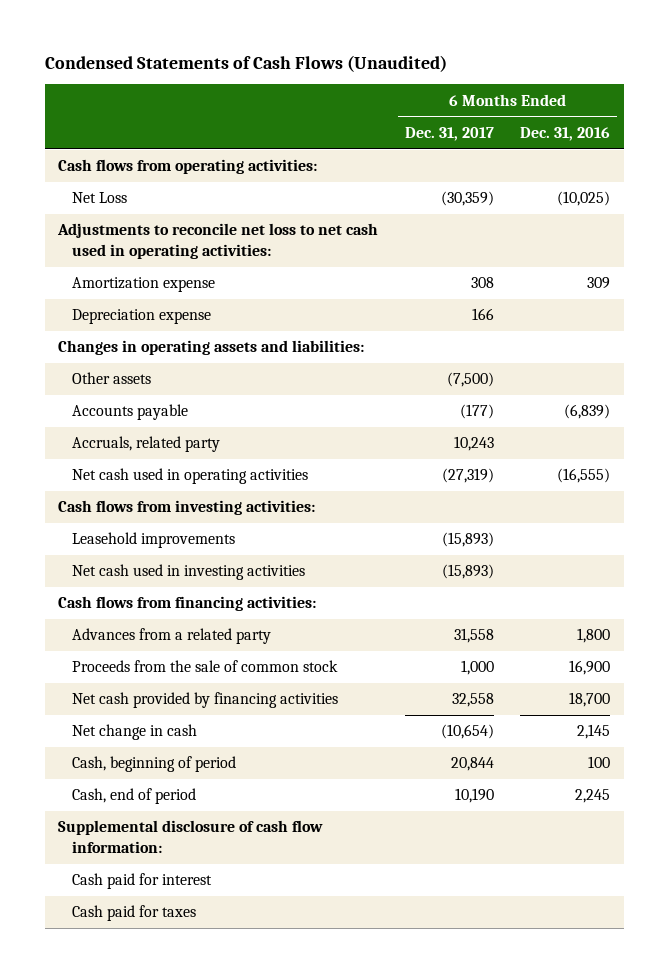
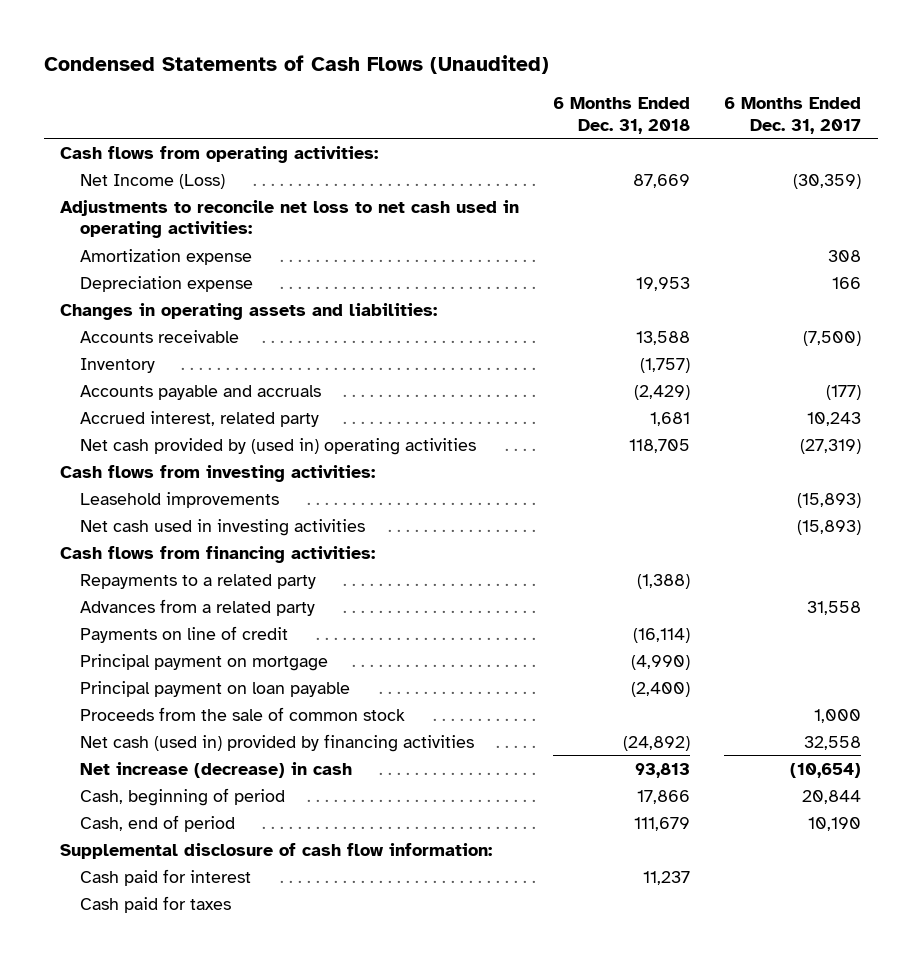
- | 6 Months Ended Dec. 31, 2017 | 6 Months Ended Dec. 31, 2016
+ | 6 Months Ended Dec. 31, 2018 | 6 Months Ended Dec. 31, 2017
- Net Loss | (30,359) | (10,025)
+ Net Income (Loss) | 87,669 | (30,359)
- Other assets | (7,500) |
- Accounts payable | (177) | (6,839)
- Accruals, related party | 10,243 |
- Net cash used in operating activities | (27,319) | (16,555)
+ Accounts receivable | 13,588 | (7,500)
+ Inventory | (1,757) |
+ Accounts payable and accruals | (2,429) | (177)
+ Accrued interest, related party | 1,681 | 10,243
+ Net cash provided by (used in) operating activities | 118,705 | (27,319)
+ Repayments to a related party | (1,388) |
+ Payments on line of credit | (16,114) |
+ Principal payment on mortgage | (4,990) |
+ Principal payment on loan payable | (2,400) |
- Net cash provided by financing activities | 32,558 | 18,700
- Net change in cash | (10,654) | 2,145
+ Net cash (used in) provided by financing activities | (24,892) | 32,558
+ Net increase (decrease) in cash | 93,813 | (10,654)

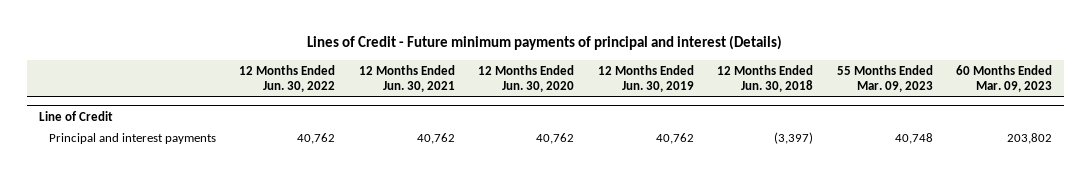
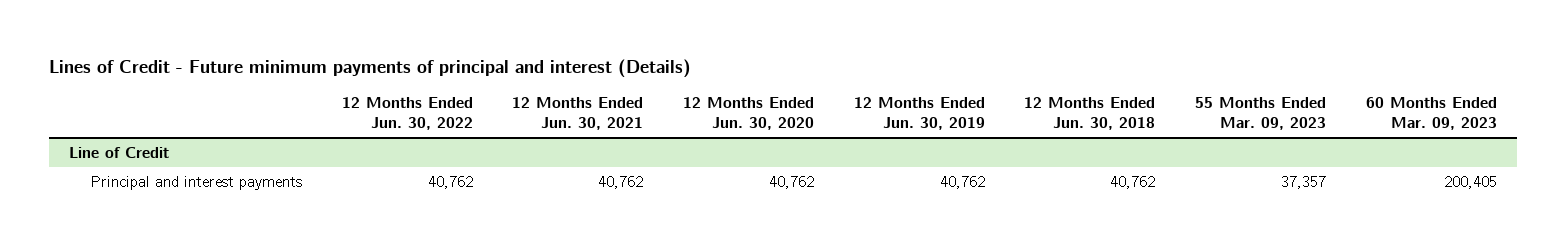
@ Line of Credit
- Principal and interest payments | 40,762 | 40,762 | 40,762 | 40,762 | (3,397) | 40,748 | 203,802
+ Principal and interest payments | 40,762 | 40,762 | 40,762 | 40,762 | 40,762 | 37,357 | 200,405

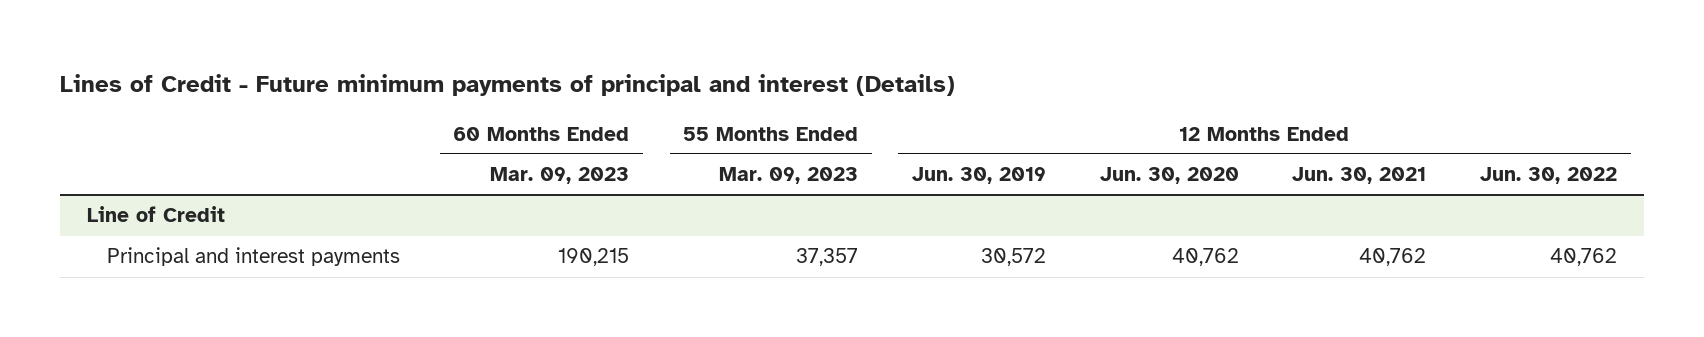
- | 12 Months Ended Jun. 30, 2022 | 12 Months Ended Jun. 30, 2021 | 12 Months Ended Jun. 30, 2020 | 12 Months Ended Jun. 30, 2019 | 12 Months Ended Jun. 30, 2018 | 55 Months Ended Mar. 09, 2023 | 60 Months Ended Mar. 09, 2023
+ | 60 Months Ended Mar. 09, 2023 | 55 Months Ended Mar. 09, 2023 | 12 Months Ended Jun. 30, 2019 | 12 Months Ended Jun. 30, 2020 | 12 Months Ended Jun. 30, 2021 | 12 Months Ended Jun. 30, 2022
@ Line of Credit
- Principal and interest payments | 40,762 | 40,762 | 40,762 | 40,762 | 40,762 | 37,357 | 200,405
+ Principal and interest payments | 190,215 | 37,357 | 30,572 | 40,762 | 40,762 | 40,762

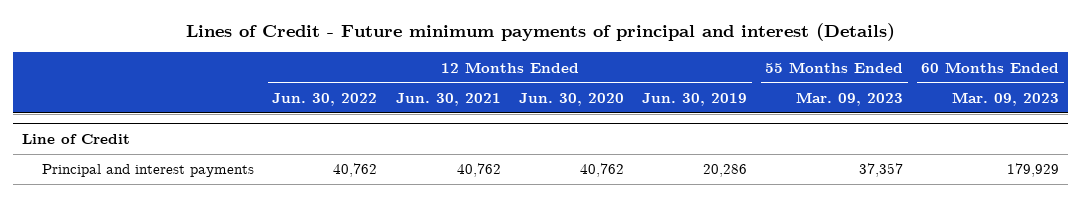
- | 60 Months Ended Mar. 09, 2023 | 55 Months Ended Mar. 09, 2023 | 12 Months Ended Jun. 30, 2019 | 12 Months Ended Jun. 30, 2020 | 12 Months Ended Jun. 30, 2021 | 12 Months Ended Jun. 30, 2022
+ | 12 Months Ended Jun. 30, 2022 | 12 Months Ended Jun. 30, 2021 | 12 Months Ended Jun. 30, 2020 | 12 Months Ended Jun. 30, 2019 | 55 Months Ended Mar. 09, 2023 | 60 Months Ended Mar. 09, 2023
@ Line of Credit
- Principal and interest payments | 190,215 | 37,357 | 30,572 | 40,762 | 40,762 | 40,762
+ Principal and interest payments | 40,762 | 40,762 | 40,762 | 20,286 | 37,357 | 179,929

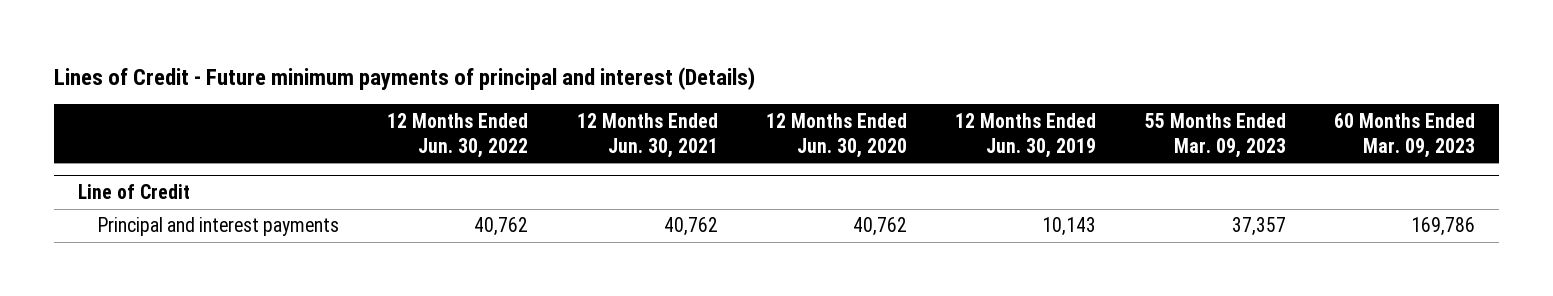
@ Line of Credit
- Principal and interest payments | 40,762 | 40,762 | 40,762 | 20,286 | 37,357 | 179,929
+ Principal and interest payments | 40,762 | 40,762 | 40,762 | 10,143 | 37,357 | 169,786

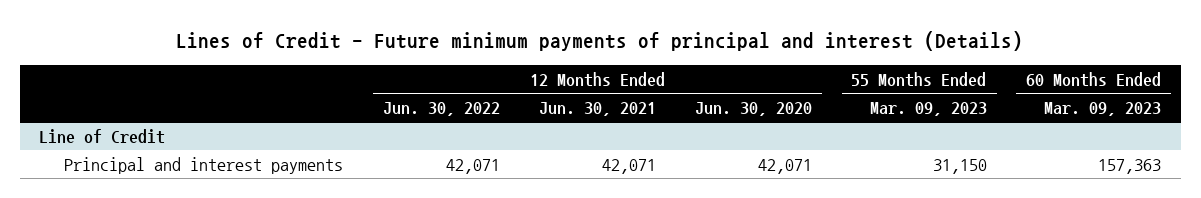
- | 12 Months Ended Jun. 30, 2022 | 12 Months Ended Jun. 30, 2021 | 12 Months Ended Jun. 30, 2020 | 12 Months Ended Jun. 30, 2019 | 55 Months Ended Mar. 09, 2023 | 60 Months Ended Mar. 09, 2023
+ | 12 Months Ended Jun. 30, 2022 | 12 Months Ended Jun. 30, 2021 | 12 Months Ended Jun. 30, 2020 | 55 Months Ended Mar. 09, 2023 | 60 Months Ended Mar. 09, 2023
@ Line of Credit
- Principal and interest payments | 40,762 | 40,762 | 40,762 | 10,143 | 37,357 | 169,786
+ Principal and interest payments | 42,071 | 42,071 | 42,071 | 31,150 | 157,363

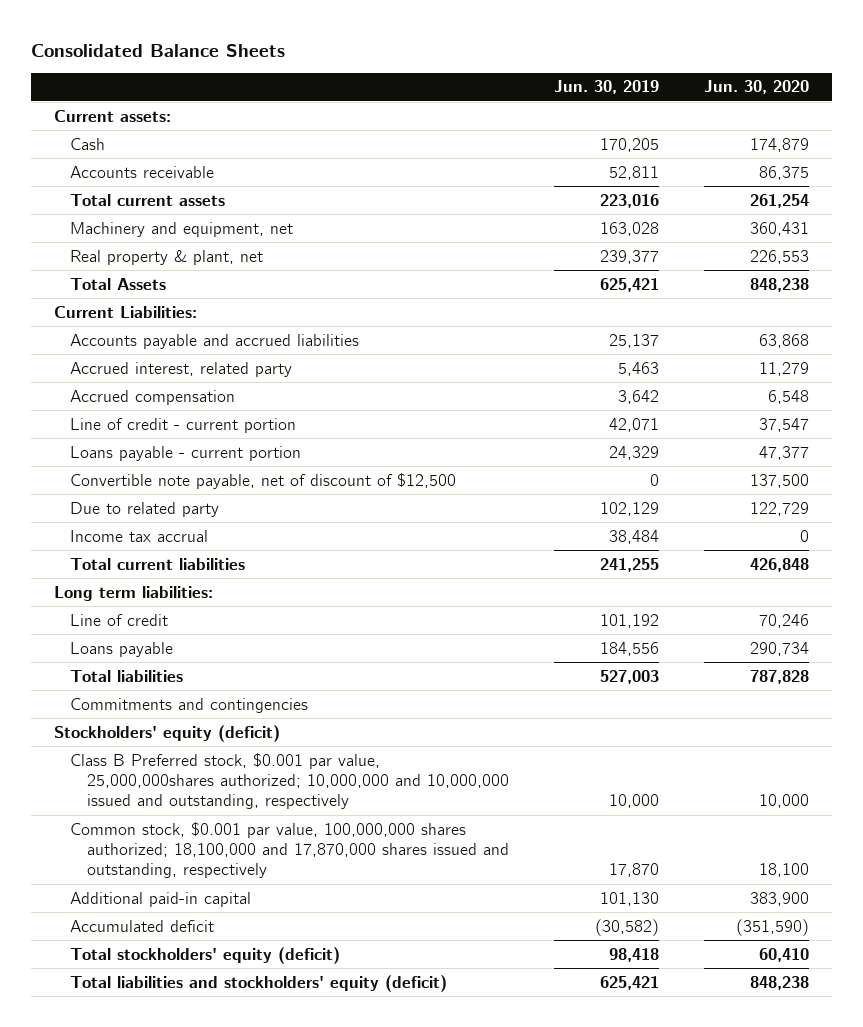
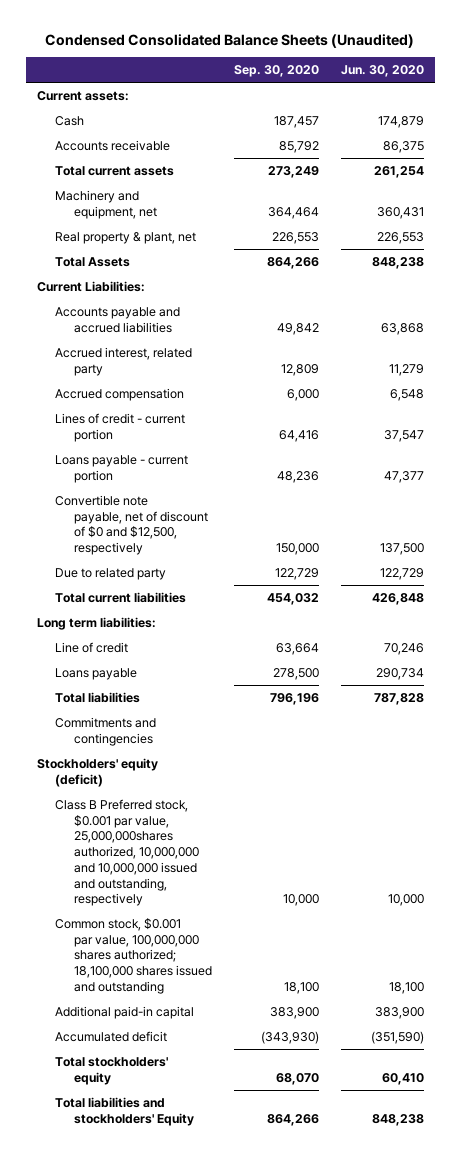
- Consolidated Balance Sheets
+ Condensed Consolidated Balance Sheets (Unaudited)
- | Jun. 30, 2019 | Jun. 30, 2020
+ | Sep. 30, 2020 | Jun. 30, 2020
- Line of credit - current portion | 42,071 | 37,547
+ Lines of credit - current portion | 64,416 | 37,547
- Convertible note payable, net of discount of $12,500 | 0 | 137,500
+ Convertible note payable, net of discount of $0 and $12,500, respectively | 150,000 | 137,500
- Income tax accrual | 38,484 | 0
- Class B Preferred stock, $0.001 par value, 25,000,000shares authorized; 10,000,000 and 10,000,000 issued and outstanding, respectively | 10,000 | 10,000
- Common stock, $0.001 par value, 100,000,000 shares authorized; 18,100,000 and 17,870,000 shares issued and outstanding, respectively | 17,870 | 18,100
+ Class B Preferred stock, $0.001 par value, 25,000,000shares authorized, 10,000,000 and 10,000,000 issued and outstanding, respectively | 10,000 | 10,000
+ Common stock, $0.001 par value, 100,000,000 shares authorized; 18,100,000 shares issued and outstanding | 18,100 | 18,100
- Total stockholders' equity (deficit) | 98,418 | 60,410
- Total liabilities and stockholders' equity (deficit) | 625,421 | 848,238
+ Total stockholders' equity | 68,070 | 60,410
+ Total liabilities and stockholders' Equity | 864,266 | 848,238

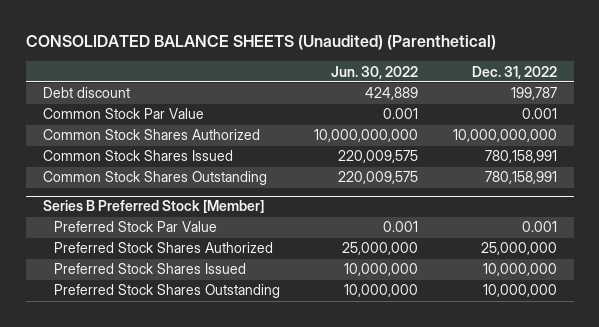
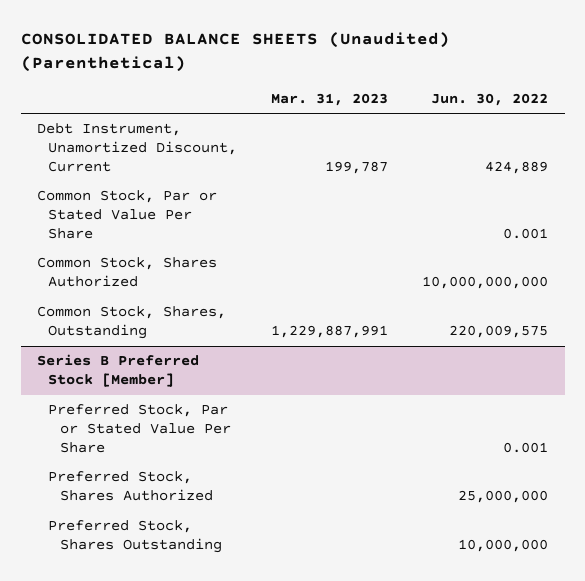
- | Jun. 30, 2022 | Dec. 31, 2022
+ | Mar. 31, 2023 | Jun. 30, 2022
- Debt discount | 424,889 | 199,787
- Common Stock Par Value | 0.001 | 0.001
- Common Stock Shares Authorized | 10,000,000,000 | 10,000,000,000
- Common Stock Shares Issued | 220,009,575 | 780,158,991
- Common Stock Shares Outstanding | 220,009,575 | 780,158,991
+ Debt Instrument, Unamortized Discount, Current | 199,787 | 424,889
+ Common Stock, Par or Stated Value Per Share | | 0.001
+ Common Stock, Shares Authorized | | 10,000,000,000
+ Common Stock, Shares, Outstanding | 1,229,887,991 | 220,009,575
@ Series B Preferred Stock [Member]
- Preferred Stock Par Value | 0.001 | 0.001
- Preferred Stock Shares Authorized | 25,000,000 | 25,000,000
- Preferred Stock Shares Issued | 10,000,000 | 10,000,000
- Preferred Stock Shares Outstanding | 10,000,000 | 10,000,000
+ Preferred Stock, Par or Stated Value Per Share | | 0.001
+ Preferred Stock, Shares Authorized | | 25,000,000
+ Preferred Stock, Shares Outstanding | | 10,000,000

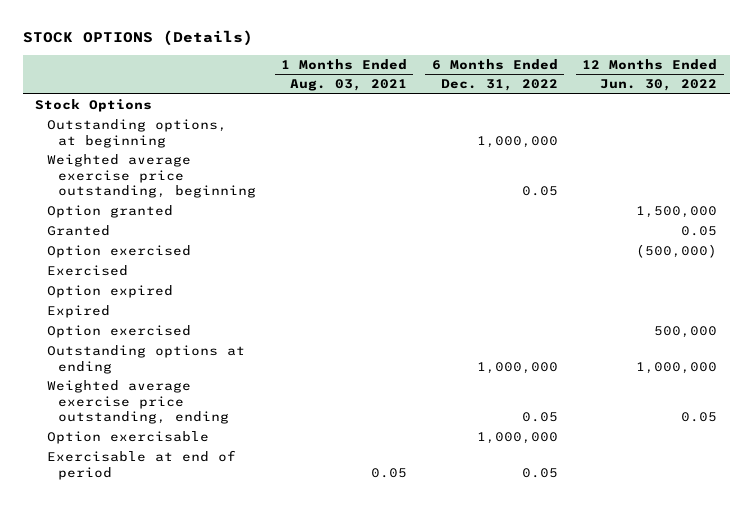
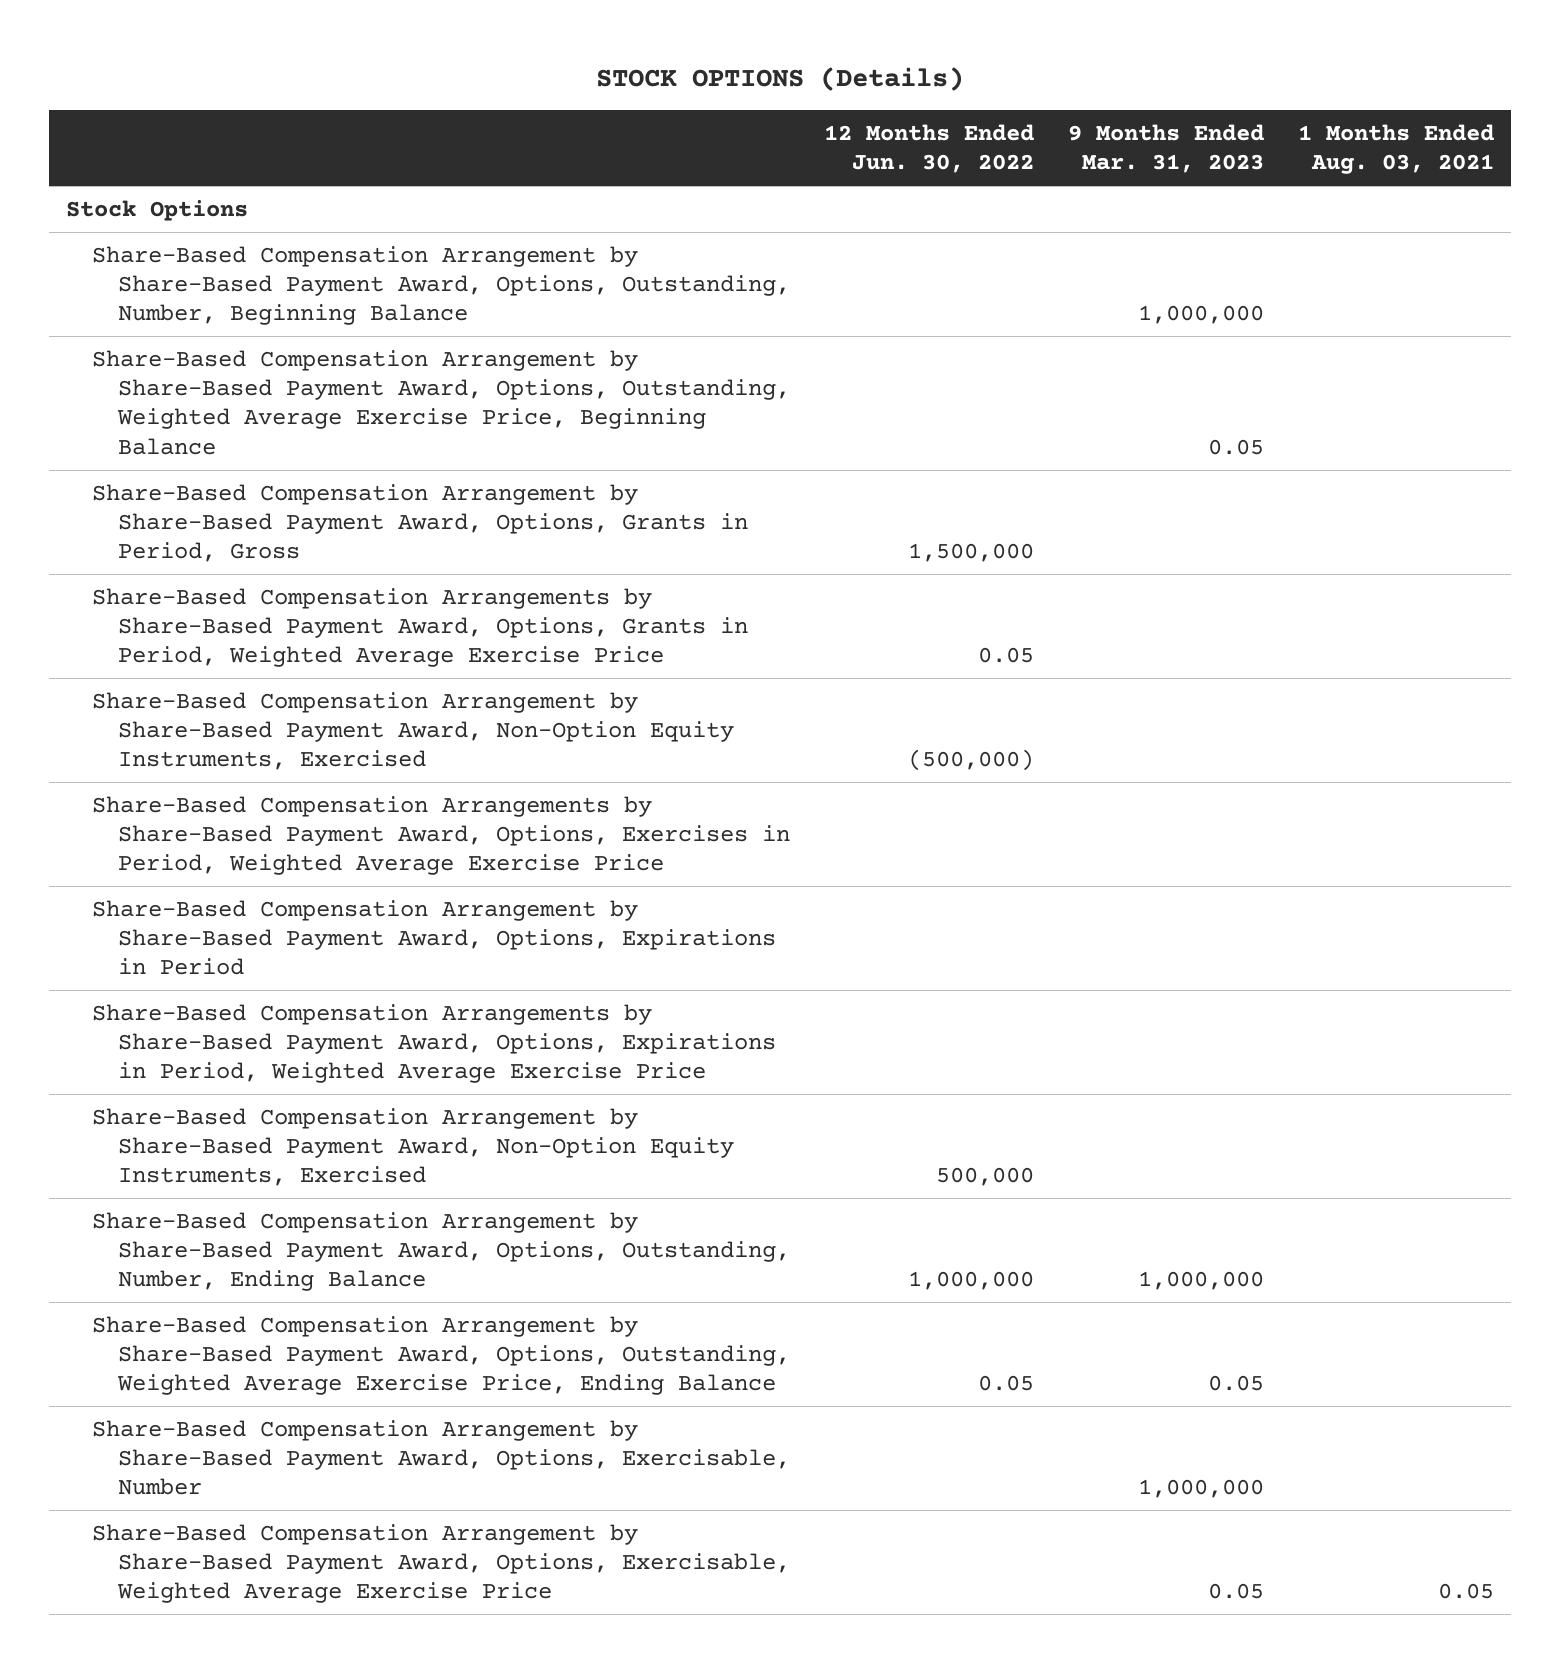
- | 1 Months Ended Aug. 03, 2021 | 6 Months Ended Dec. 31, 2022 | 12 Months Ended Jun. 30, 2022
+ | 12 Months Ended Jun. 30, 2022 | 9 Months Ended Mar. 31, 2023 | 1 Months Ended Aug. 03, 2021
- Outstanding options, at beginning | | 1,000,000 |
- Weighted average exercise price outstanding, beginning | | 0.05 |
- Option granted | | | 1,500,000
- Granted | | | 0.05
- Option exercised | | | (500,000)
- Exercised
- Option expired
- Expired
- Option exercised | | | 500,000
- Outstanding options at ending | | 1,000,000 | 1,000,000
- Weighted average exercise price outstanding, ending | | 0.05 | 0.05
- Option exercisable | | 1,000,000 |
- Exercisable at end of period | 0.05 | 0.05 |
+ Share-Based Compensation Arrangement by Share-Based Payment Award, Options, Outstanding, Number, Beginning Balance | | 1,000,000 |
+ Share-Based Compensation Arrangement by Share-Based Payment Award, Options, Outstanding, Weighted Average Exercise Price, Beginning Balance | | 0.05 |
+ Share-Based Compensation Arrangement by Share-Based Payment Award, Options, Grants in Period, Gross | 1,500,000 | |
+ Share-Based Compensation Arrangements by Share-Based Payment Award, Options, Grants in Period, Weighted Average Exercise Price | 0.05 | |
+ Share-Based Compensation Arrangement by Share-Based Payment Award, Non-Option Equity Instruments, Exercised | (500,000) | |
+ Share-Based Compensation Arrangements by Share-Based Payment Award, Options, Exercises in Period, Weighted Average Exercise Price
+ Share-Based Compensation Arrangement by Share-Based Payment Award, Options, Expirations in Period
+ Share-Based Compensation Arrangements by Share-Based Payment Award, Options, Expirations in Period, Weighted Average Exercise Price
+ Share-Based Compensation Arrangement by Share-Based Payment Award, Non-Option Equity Instruments, Exercised | 500,000 | |
+ Share-Based Compensation Arrangement by Share-Based Payment Award, Options, Outstanding, Number, Ending Balance | 1,000,000 | 1,000,000 |
+ Share-Based Compensation Arrangement by Share-Based Payment Award, Options, Outstanding, Weighted Average Exercise Price, Ending Balance | 0.05 | 0.05 |
+ Share-Based Compensation Arrangement by Share-Based Payment Award, Options, Exercisable, Number | | 1,000,000 |
+ Share-Based Compensation Arrangement by Share-Based Payment Award, Options, Exercisable, Weighted Average Exercise Price | | 0.05 | 0.05

